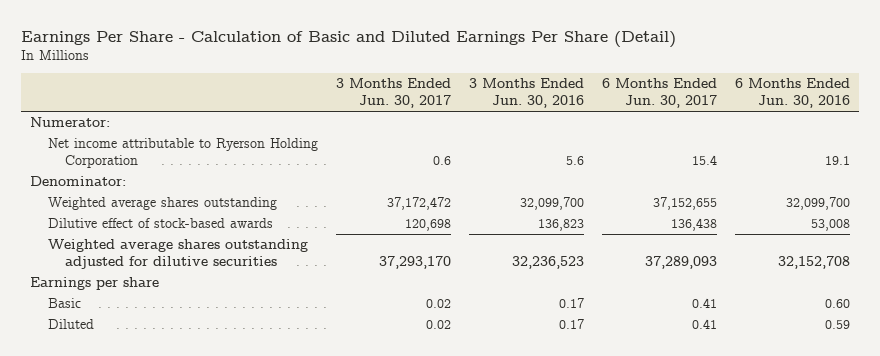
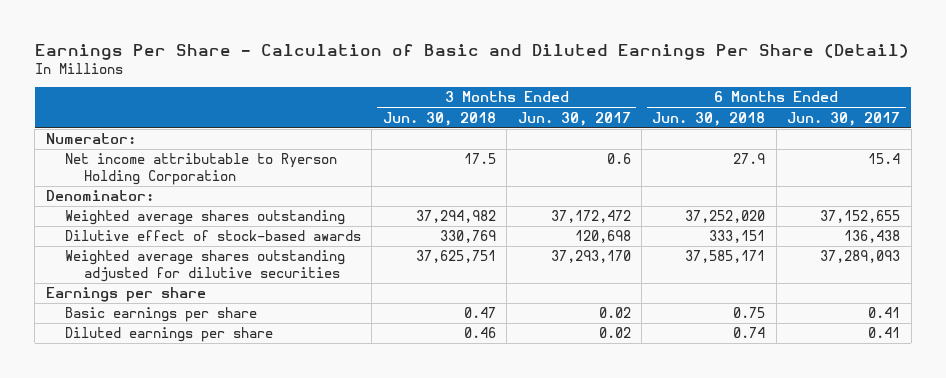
- | 3 Months Ended Jun. 30, 2017 | 3 Months Ended Jun. 30, 2016 | 6 Months Ended Jun. 30, 2017 | 6 Months Ended Jun. 30, 2016
+ | 3 Months Ended Jun. 30, 2018 | 3 Months Ended Jun. 30, 2017 | 6 Months Ended Jun. 30, 2018 | 6 Months Ended Jun. 30, 2017
- Basic | 0.02 | 0.17 | 0.41 | 0.60
- Diluted | 0.02 | 0.17 | 0.41 | 0.59
+ Basic earnings per share | 0.47 | 0.02 | 0.75 | 0.41
+ Diluted earnings per share | 0.46 | 0.02 | 0.74 | 0.41

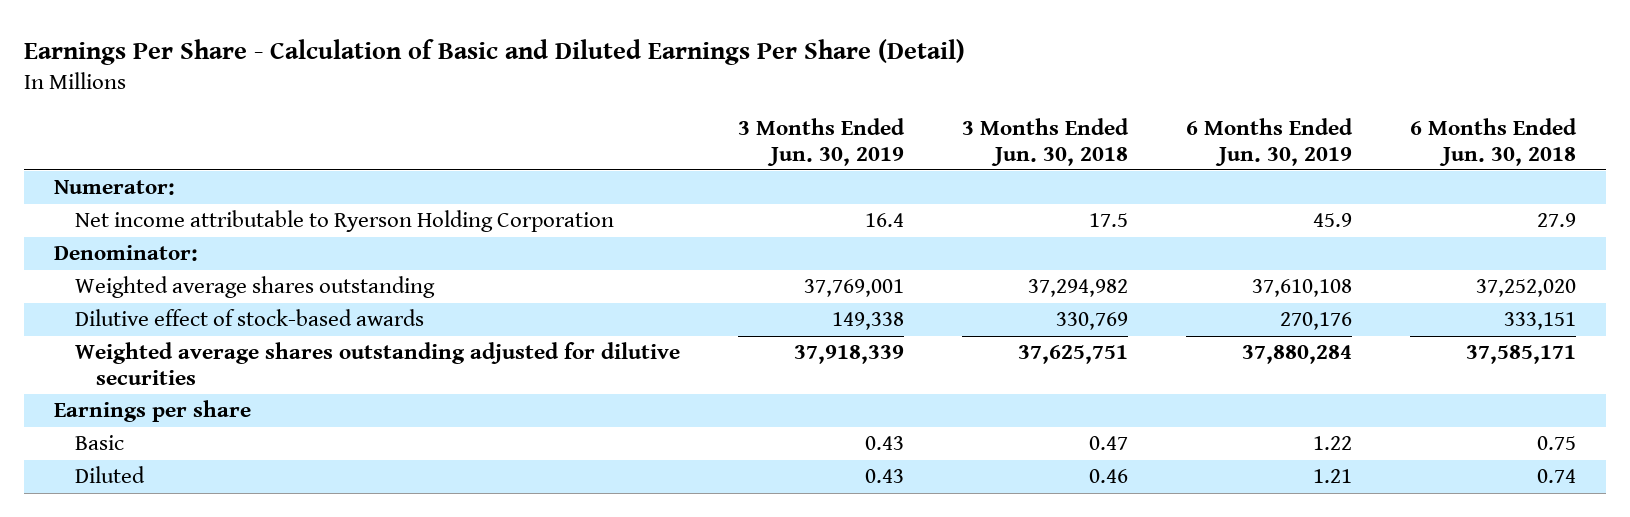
- | 3 Months Ended Jun. 30, 2018 | 3 Months Ended Jun. 30, 2017 | 6 Months Ended Jun. 30, 2018 | 6 Months Ended Jun. 30, 2017
+ | 3 Months Ended Jun. 30, 2019 | 3 Months Ended Jun. 30, 2018 | 6 Months Ended Jun. 30, 2019 | 6 Months Ended Jun. 30, 2018
- Basic earnings per share | 0.47 | 0.02 | 0.75 | 0.41
- Diluted earnings per share | 0.46 | 0.02 | 0.74 | 0.41
+ Basic | 0.43 | 0.47 | 1.22 | 0.75
+ Diluted | 0.43 | 0.46 | 1.21 | 0.74

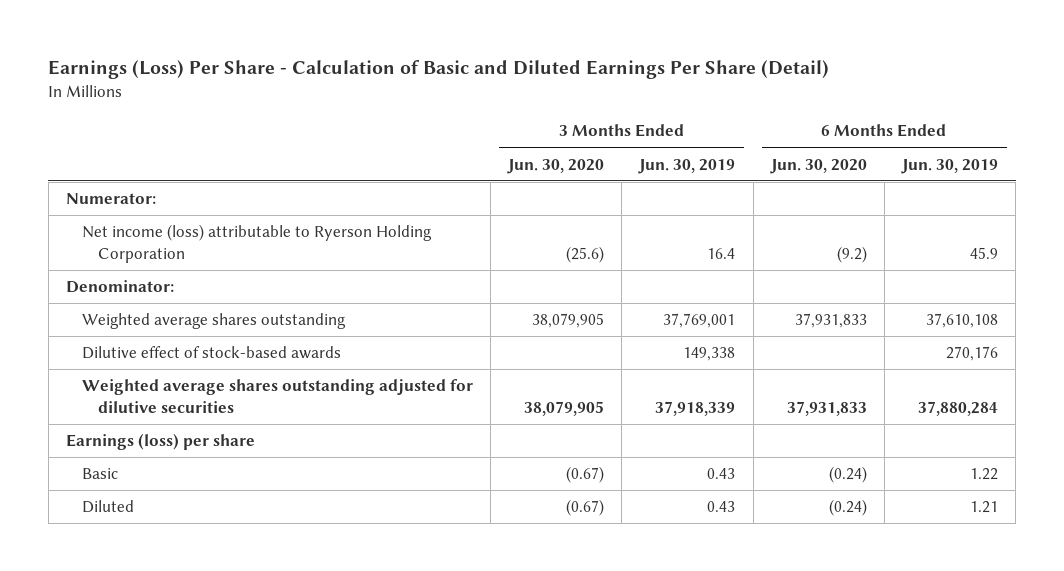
- Earnings Per Share - Calculation of Basic and Diluted Earnings Per Share (Detail)
+ Earnings (Loss) Per Share - Calculation of Basic and Diluted Earnings Per Share (Detail)
- | 3 Months Ended Jun. 30, 2019 | 3 Months Ended Jun. 30, 2018 | 6 Months Ended Jun. 30, 2019 | 6 Months Ended Jun. 30, 2018
+ | 3 Months Ended Jun. 30, 2020 | 3 Months Ended Jun. 30, 2019 | 6 Months Ended Jun. 30, 2020 | 6 Months Ended Jun. 30, 2019
- Net income attributable to Ryerson Holding Corporation | 16.4 | 17.5 | 45.9 | 27.9
+ Net income (loss) attributable to Ryerson Holding Corporation | (25.6) | 16.4 | (9.2) | 45.9
- Earnings per share
+ Earnings (loss) per share

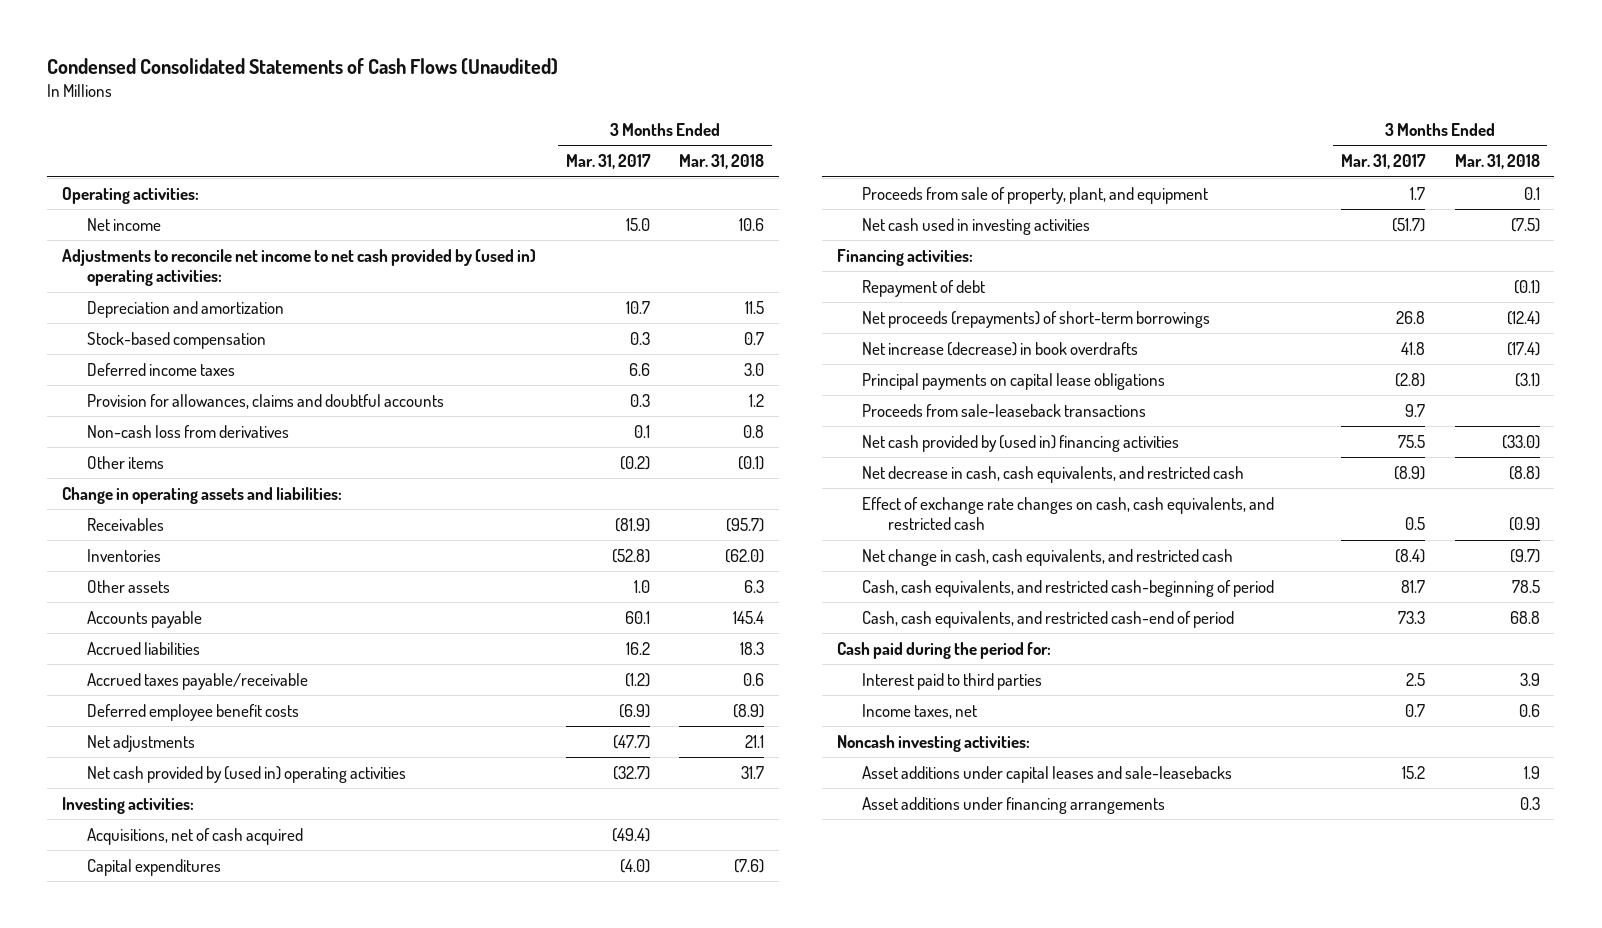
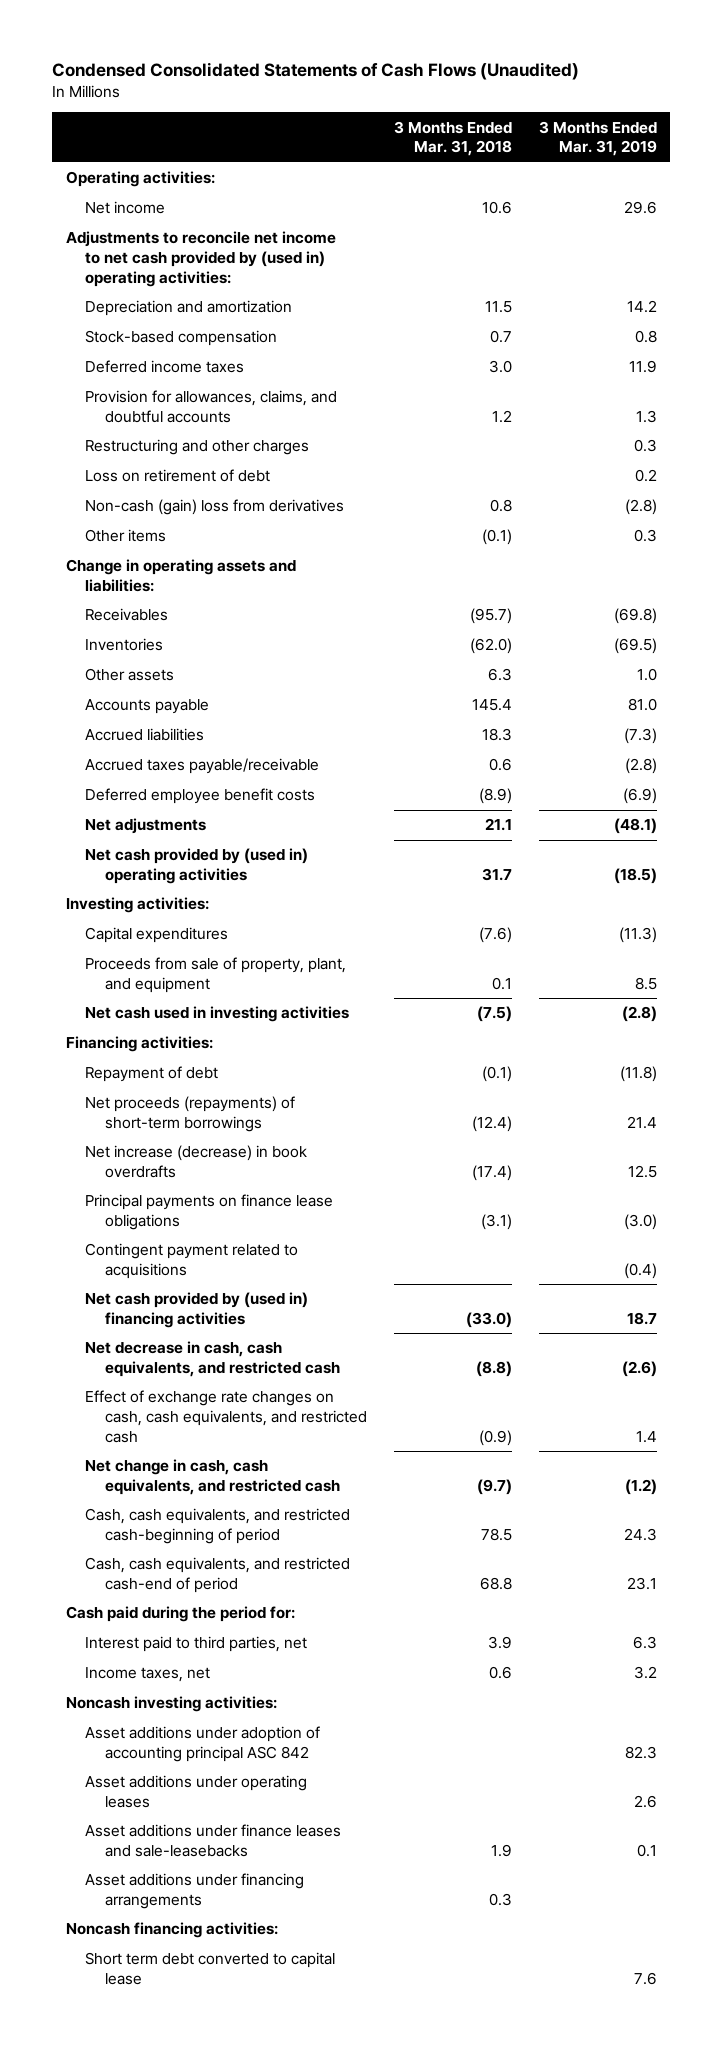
- | 3 Months Ended Mar. 31, 2017 | 3 Months Ended Mar. 31, 2018
+ | 3 Months Ended Mar. 31, 2018 | 3 Months Ended Mar. 31, 2019
- Provision for allowances, claims and doubtful accounts | 0.3 | 1.2
- Non-cash loss from derivatives | 0.1 | 0.8
+ Provision for allowances, claims, and doubtful accounts | 1.2 | 1.3
+ Restructuring and other charges | | 0.3
+ Loss on retirement of debt | | 0.2
+ Non-cash (gain) loss from derivatives | 0.8 | (2.8)
- Acquisitions, net of cash acquired | (49.4) |
- Principal payments on capital lease obligations | (2.8) | (3.1)
- Proceeds from sale-leaseback transactions | 9.7 |
+ Principal payments on finance lease obligations | (3.1) | (3.0)
+ Contingent payment related to acquisitions | | (0.4)
- Interest paid to third parties | 2.5 | 3.9
+ Interest paid to third parties, net | 3.9 | 6.3
- Asset additions under capital leases and sale-leasebacks | 15.2 | 1.9
+ Asset additions under adoption of accounting principal ASC 842 | | 82.3
+ Asset additions under operating leases | | 2.6
+ Asset additions under finance leases and sale-leasebacks | 1.9 | 0.1
+ Noncash financing activities:
+ Short term debt converted to capital lease | | 7.6

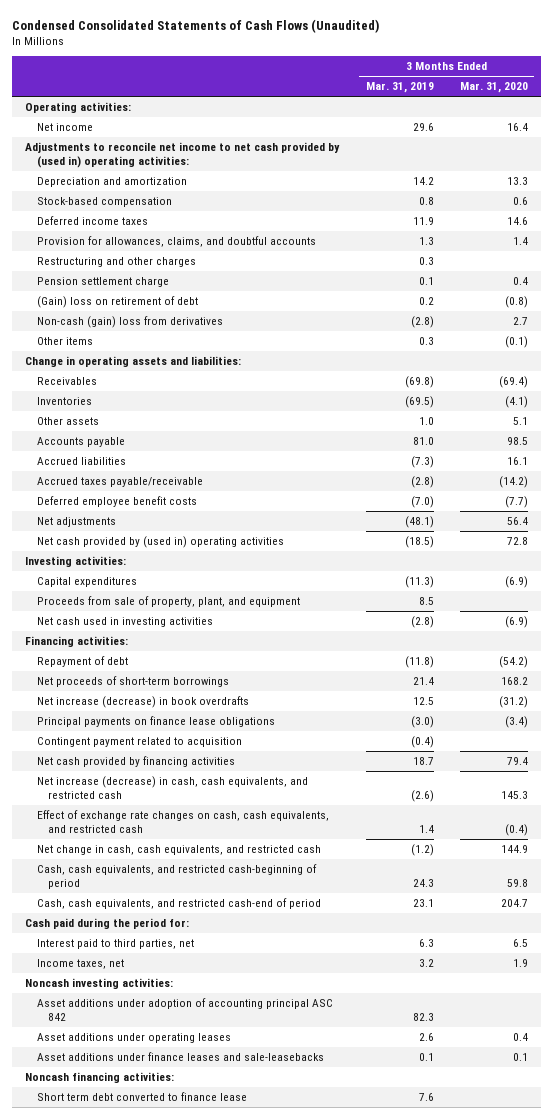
- | 3 Months Ended Mar. 31, 2018 | 3 Months Ended Mar. 31, 2019
+ | 3 Months Ended Mar. 31, 2019 | 3 Months Ended Mar. 31, 2020
- Loss on retirement of debt | | 0.2
+ Pension settlement charge | 0.1 | 0.4
+ (Gain) loss on retirement of debt | 0.2 | (0.8)
- Deferred employee benefit costs | (8.9) | (6.9)
+ Deferred employee benefit costs | (7.0) | (7.7)
- Net proceeds (repayments) of short-term borrowings | (12.4) | 21.4
+ Net proceeds of short-term borrowings | 21.4 | 168.2
- Contingent payment related to acquisitions | | (0.4)
- Net cash provided by (used in) financing activities | (33.0) | 18.7
- Net decrease in cash, cash equivalents, and restricted cash | (8.8) | (2.6)
+ Contingent payment related to acquisition | (0.4) |
+ Net cash provided by financing activities | 18.7 | 79.4
+ Net increase (decrease) in cash, cash equivalents, and restricted cash | (2.6) | 145.3
- Asset additions under financing arrangements | 0.3 |
- Short term debt converted to capital lease | | 7.6
+ Short term debt converted to finance lease | 7.6 |

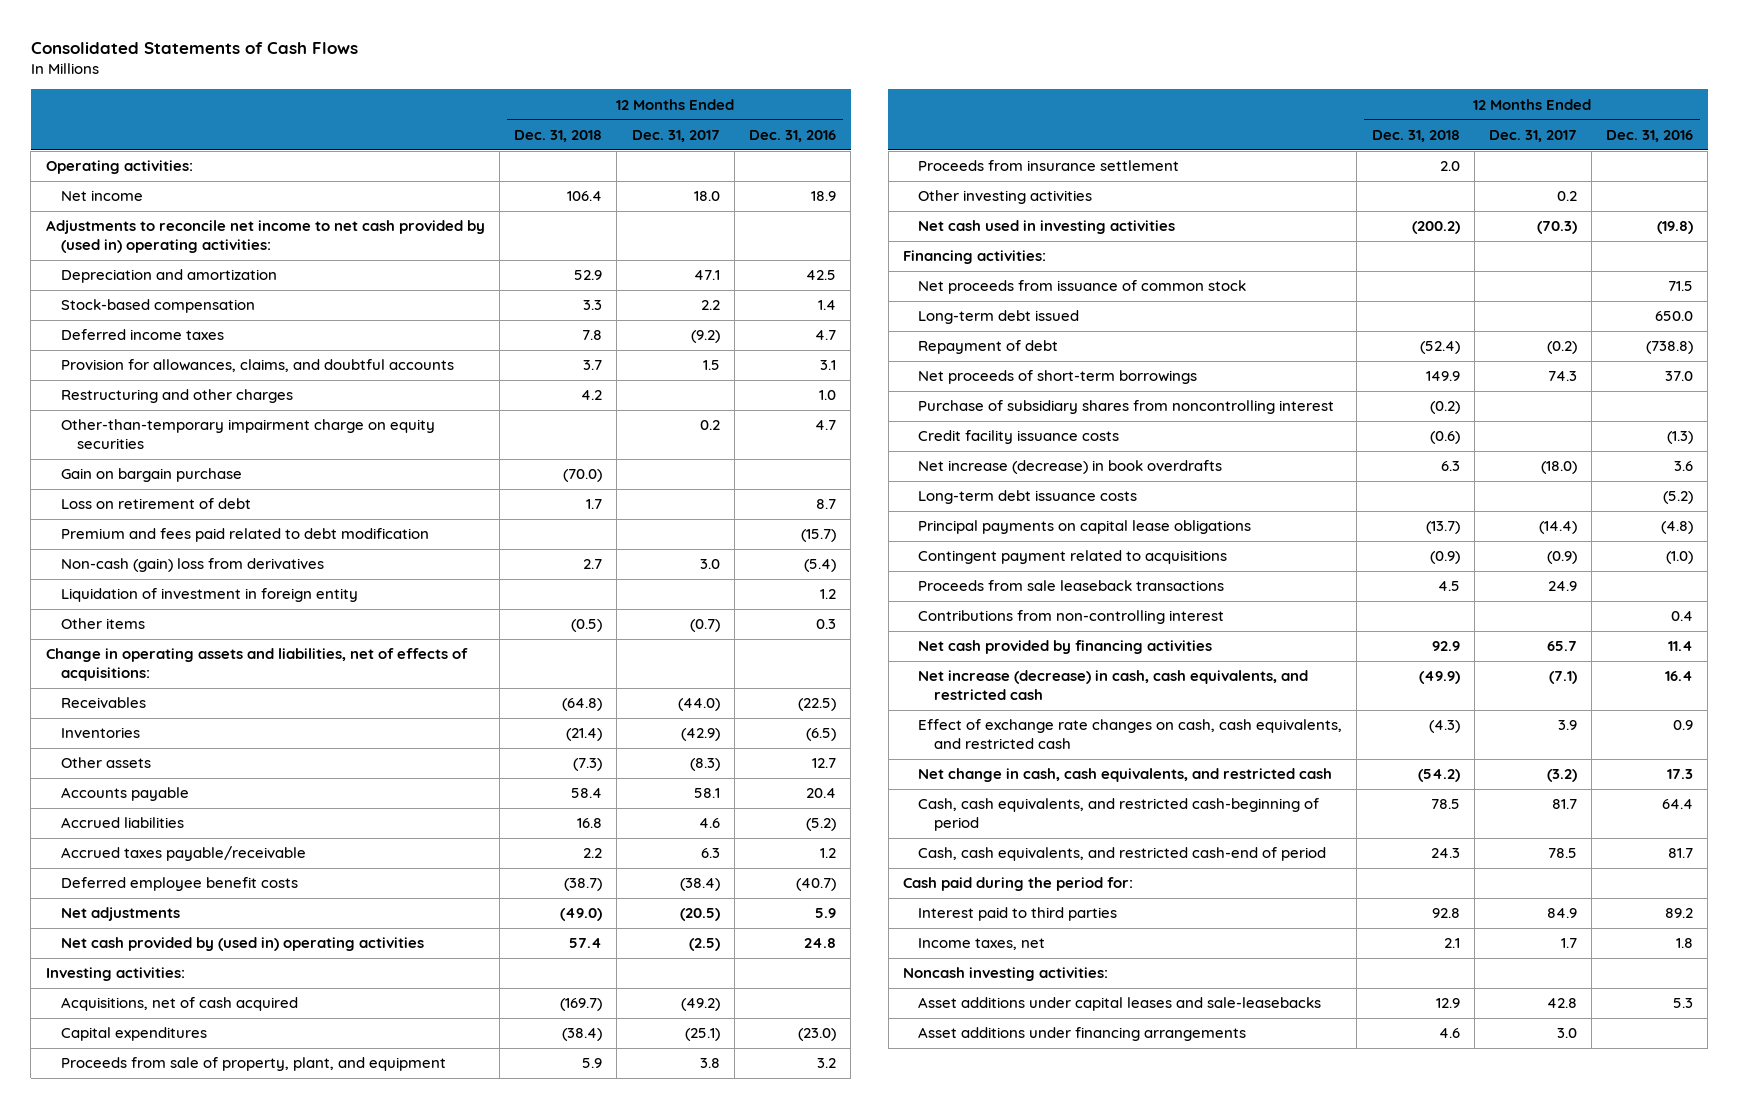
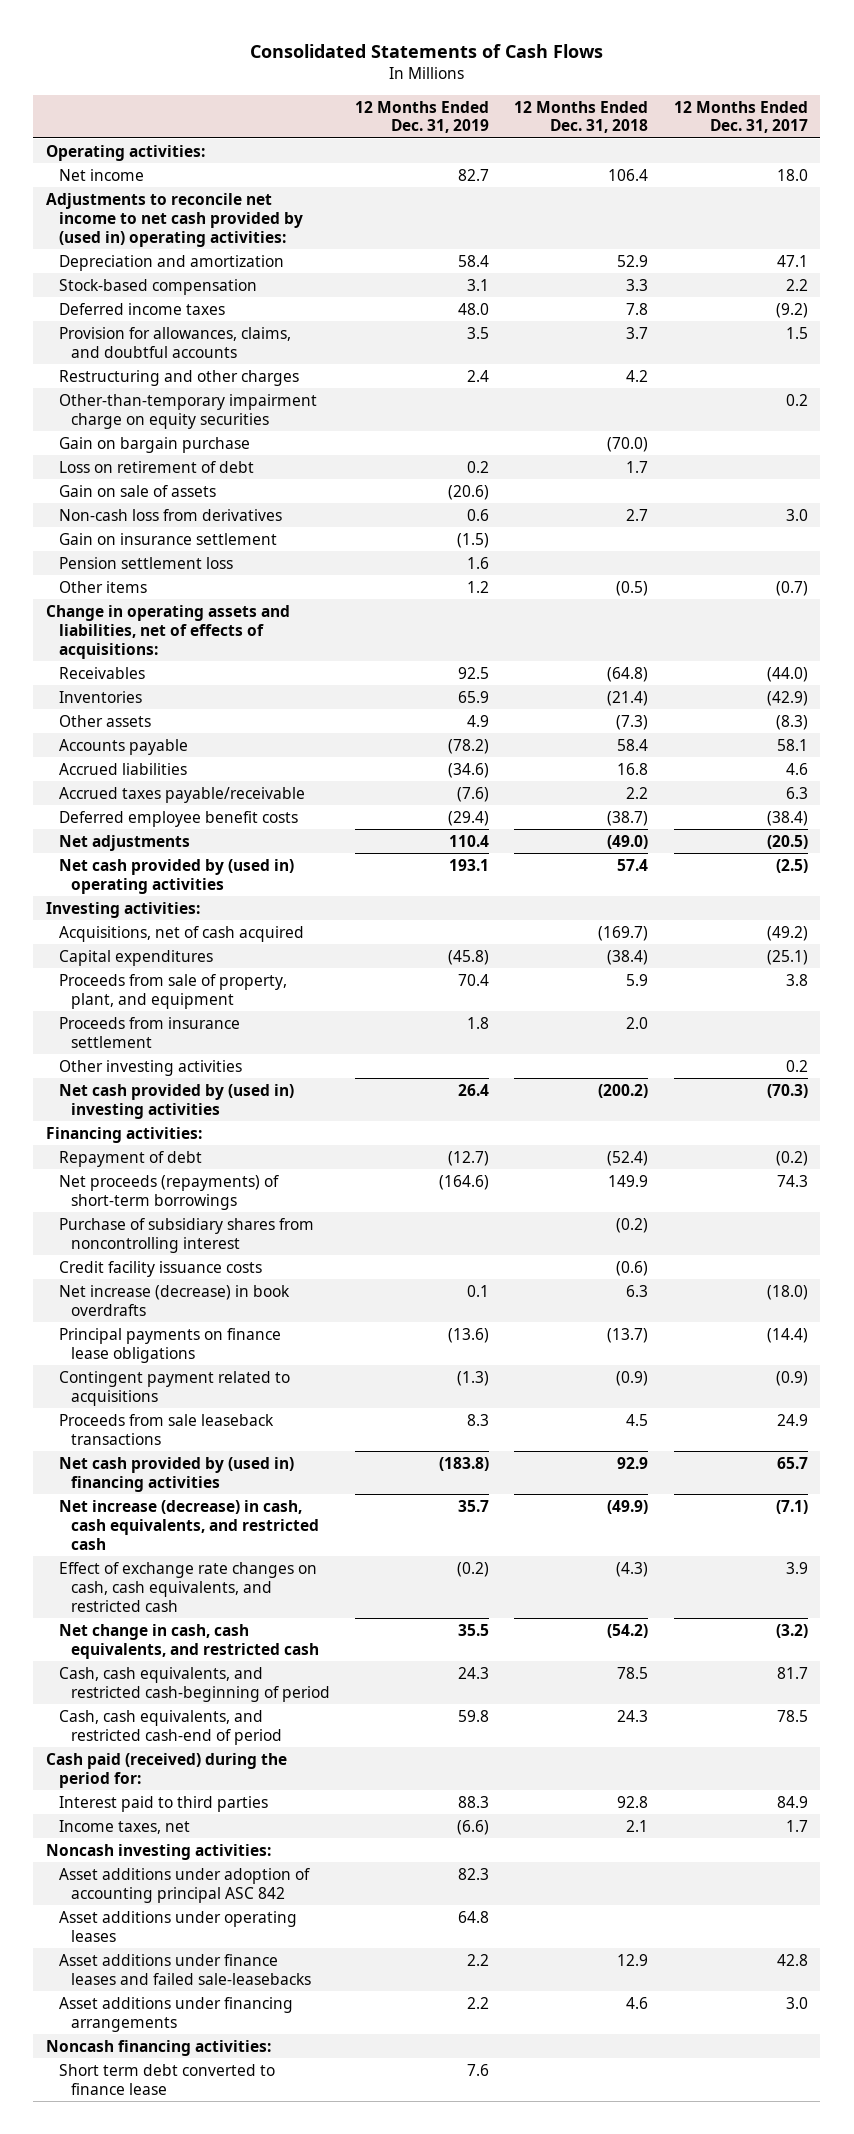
- | 12 Months Ended Dec. 31, 2018 | 12 Months Ended Dec. 31, 2017 | 12 Months Ended Dec. 31, 2016
+ | 12 Months Ended Dec. 31, 2019 | 12 Months Ended Dec. 31, 2018 | 12 Months Ended Dec. 31, 2017
- Premium and fees paid related to debt modification | | | (15.7)
- Non-cash (gain) loss from derivatives | 2.7 | 3.0 | (5.4)
- Liquidation of investment in foreign entity | | | 1.2
+ Gain on sale of assets | (20.6) | |
+ Non-cash loss from derivatives | 0.6 | 2.7 | 3.0
+ Gain on insurance settlement | (1.5) | |
+ Pension settlement loss | 1.6 | |
- Net cash used in investing activities | (200.2) | (70.3) | (19.8)
+ Net cash provided by (used in) investing activities | 26.4 | (200.2) | (70.3)
- Net proceeds from issuance of common stock | | | 71.5
- Long-term debt issued | | | 650.0
- Net proceeds of short-term borrowings | 149.9 | 74.3 | 37.0
+ Net proceeds (repayments) of short-term borrowings | (164.6) | 149.9 | 74.3
- Long-term debt issuance costs | | | (5.2)
- Principal payments on capital lease obligations | (13.7) | (14.4) | (4.8)
+ Principal payments on finance lease obligations | (13.6) | (13.7) | (14.4)
- Contributions from non-controlling interest | | | 0.4
- Net cash provided by financing activities | 92.9 | 65.7 | 11.4
+ Net cash provided by (used in) financing activities | (183.8) | 92.9 | 65.7
- Cash paid during the period for:
+ Cash paid (received) during the period for:
- Asset additions under capital leases and sale-leasebacks | 12.9 | 42.8 | 5.3
+ Asset additions under adoption of accounting principal ASC 842 | 82.3 | |
+ Asset additions under operating leases | 64.8 | |
+ Asset additions under finance leases and failed sale-leasebacks | 2.2 | 12.9 | 42.8
+ Noncash financing activities:
+ Short term debt converted to finance lease | 7.6 | |

